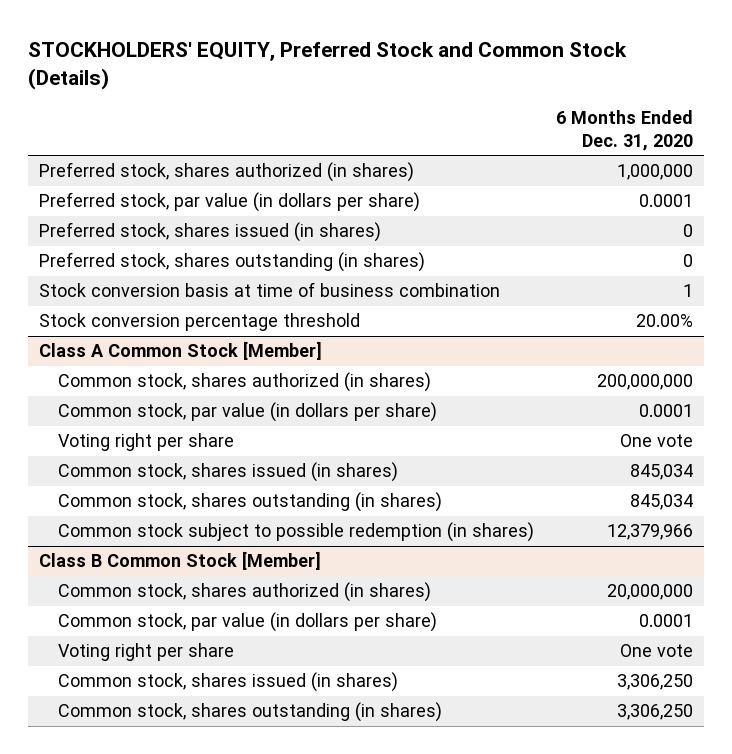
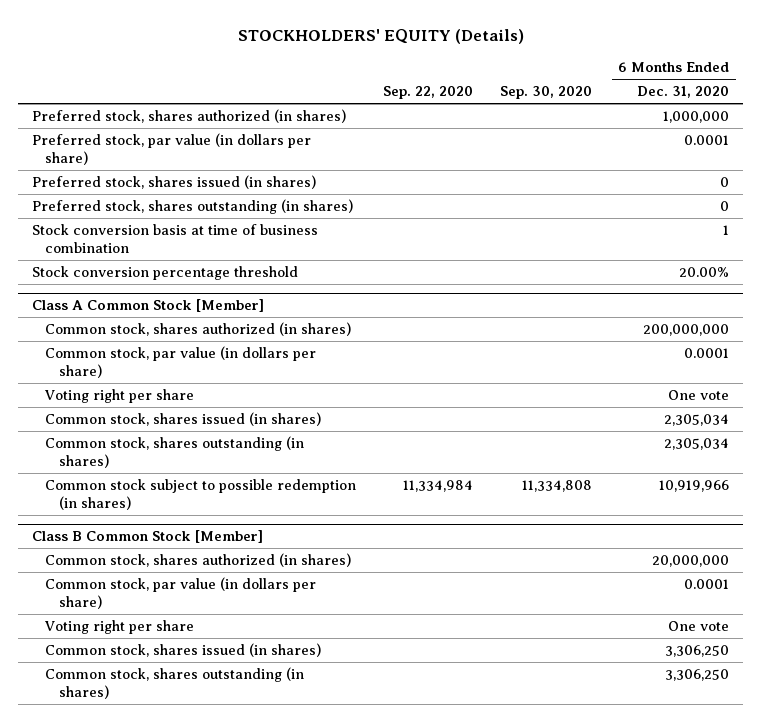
- STOCKHOLDERS' EQUITY, Preferred Stock and Common Stock (Details)
+ STOCKHOLDERS' EQUITY (Details)
- | 6 Months Ended Dec. 31, 2020
+ | Sep. 22, 2020 | Sep. 30, 2020 | 6 Months Ended Dec. 31, 2020
@ Class A Common Stock [Member]
- Common stock, shares issued (in shares) | 845,034
- Common stock, shares outstanding (in shares) | 845,034
- Common stock subject to possible redemption (in shares) | 12,379,966
+ Common stock, shares issued (in shares) | | | 2,305,034
+ Common stock, shares outstanding (in shares) | | | 2,305,034
+ Common stock subject to possible redemption (in shares) | 11,334,984 | 11,334,808 | 10,919,966

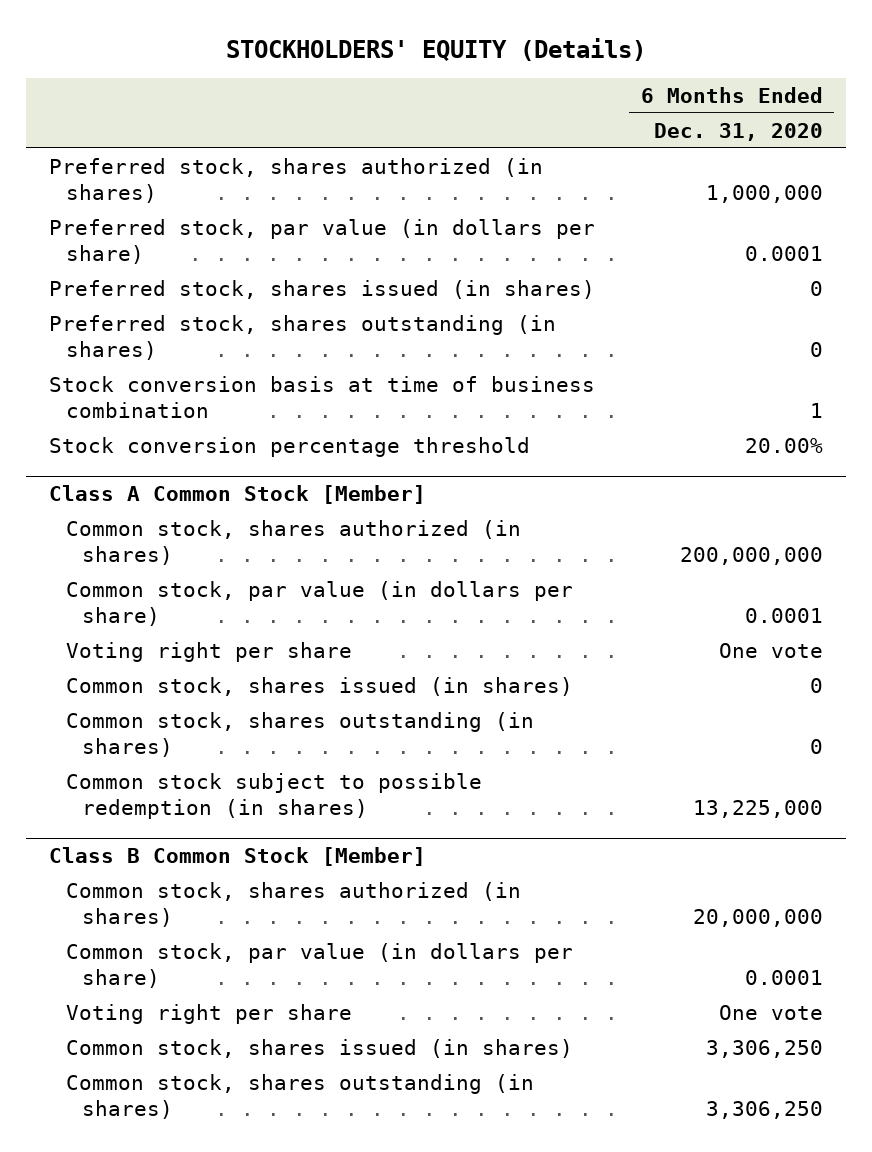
- | Sep. 22, 2020 | Sep. 30, 2020 | 6 Months Ended Dec. 31, 2020
+ | 6 Months Ended Dec. 31, 2020
@ Class A Common Stock [Member]
- Common stock, shares issued (in shares) | | | 2,305,034
- Common stock, shares outstanding (in shares) | | | 2,305,034
- Common stock subject to possible redemption (in shares) | 11,334,984 | 11,334,808 | 10,919,966
+ Common stock, shares issued (in shares) | 0
+ Common stock, shares outstanding (in shares) | 0
+ Common stock subject to possible redemption (in shares) | 13,225,000

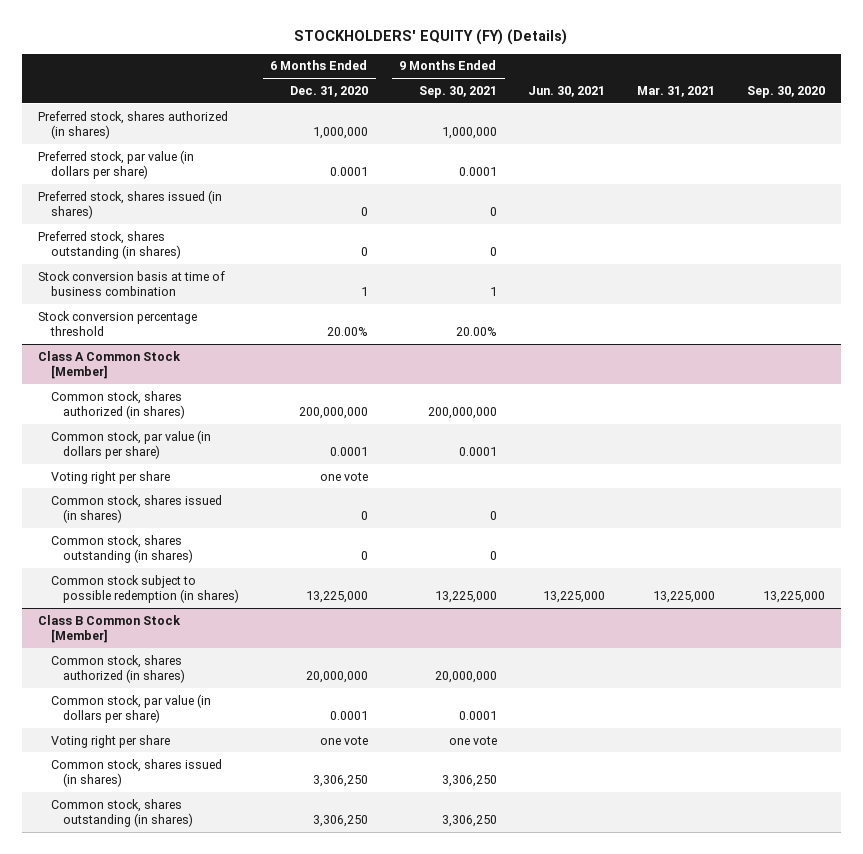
- STOCKHOLDERS' EQUITY (Details)
+ STOCKHOLDERS' EQUITY (FY) (Details)
- | 6 Months Ended Dec. 31, 2020
+ | 6 Months Ended Dec. 31, 2020 | 9 Months Ended Sep. 30, 2021 | Jun. 30, 2021 | Mar. 31, 2021 | Sep. 30, 2020
@ Class A Common Stock [Member]
- Voting right per share | One vote
+ Voting right per share | one vote | | | |
@ Class B Common Stock [Member]
- Voting right per share | One vote
+ Voting right per share | one vote | one vote | | |

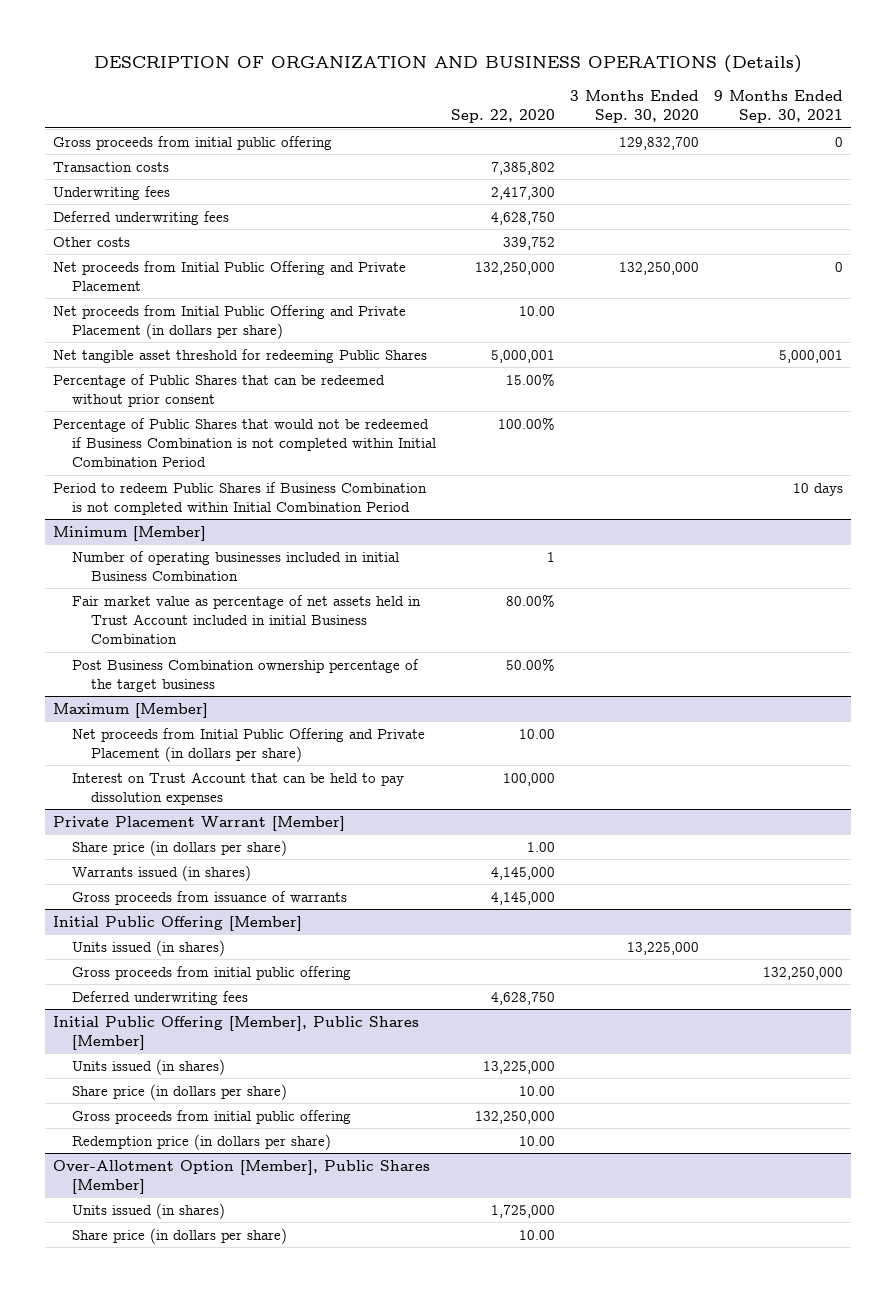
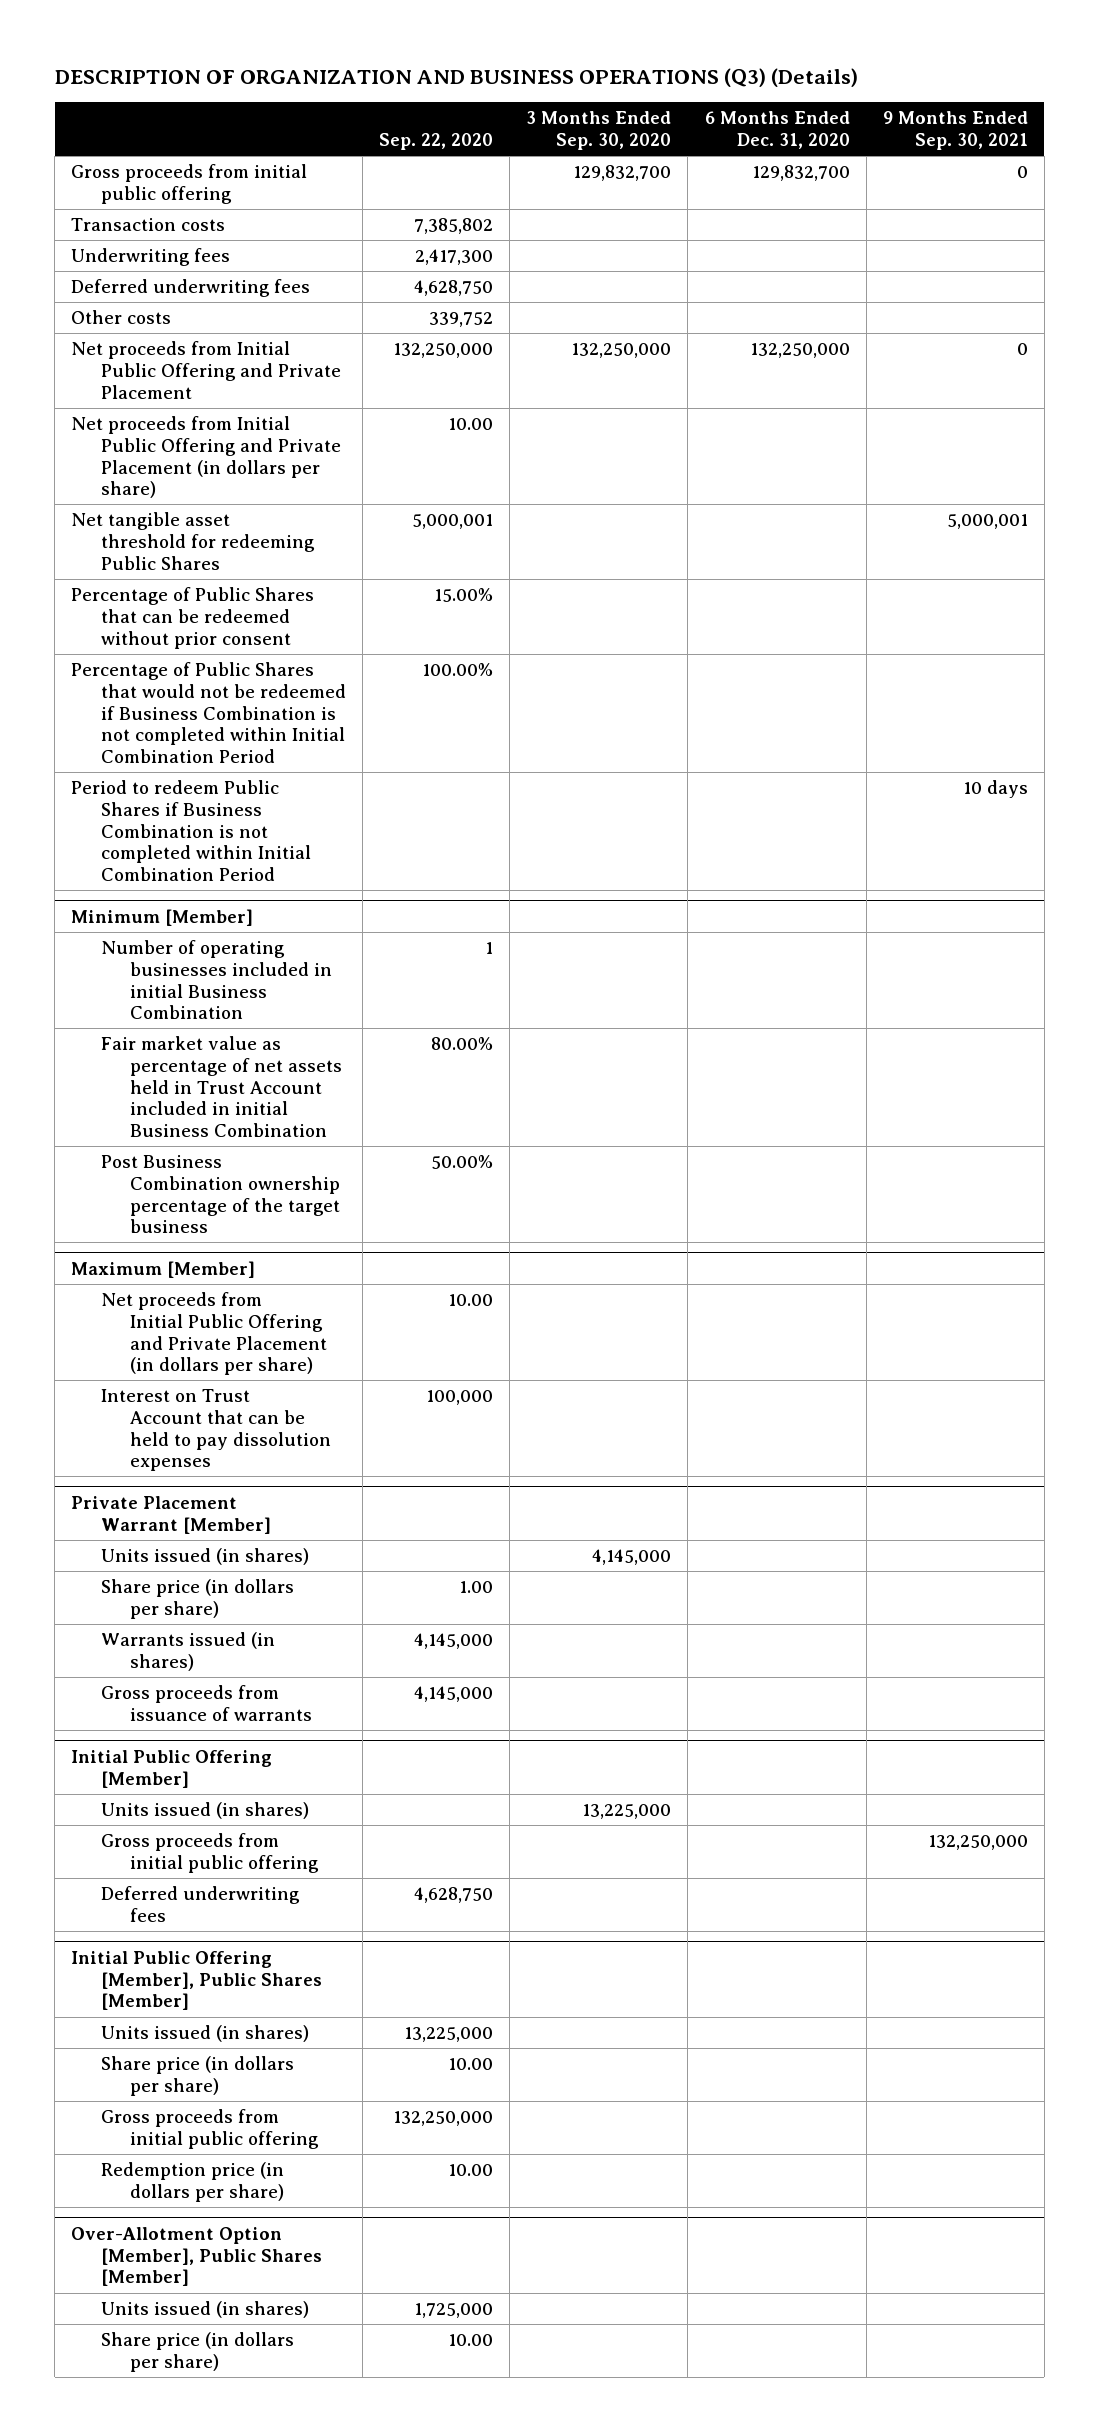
- DESCRIPTION OF ORGANIZATION AND BUSINESS OPERATIONS (Details)
+ DESCRIPTION OF ORGANIZATION AND BUSINESS OPERATIONS (Q3) (Details)
- | Sep. 22, 2020 | 3 Months Ended Sep. 30, 2020 | 9 Months Ended Sep. 30, 2021
+ | Sep. 22, 2020 | 3 Months Ended Sep. 30, 2020 | 6 Months Ended Dec. 31, 2020 | 9 Months Ended Sep. 30, 2021
@ Private Placement Warrant [Member]
+ Units issued (in shares) | | 4,145,000 | |

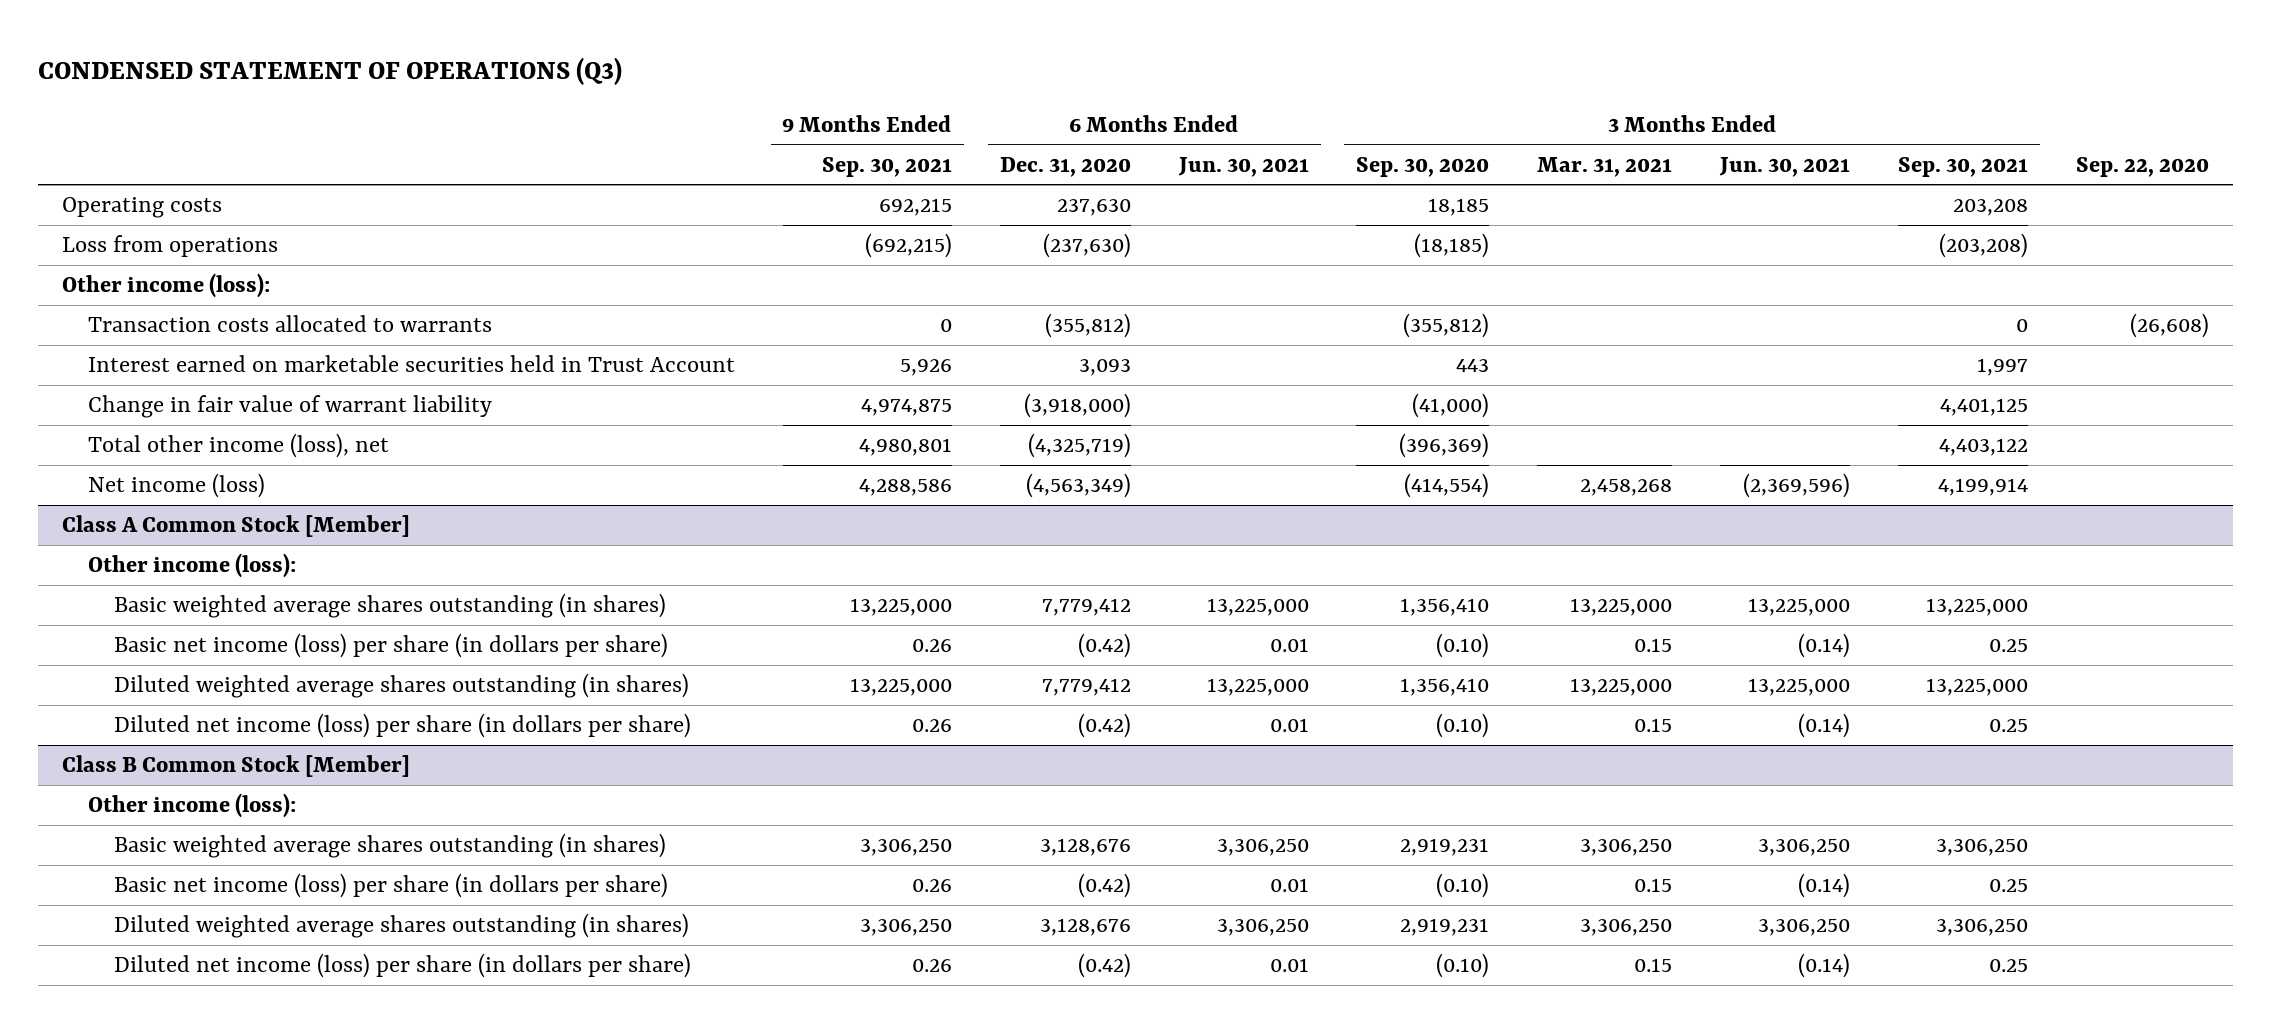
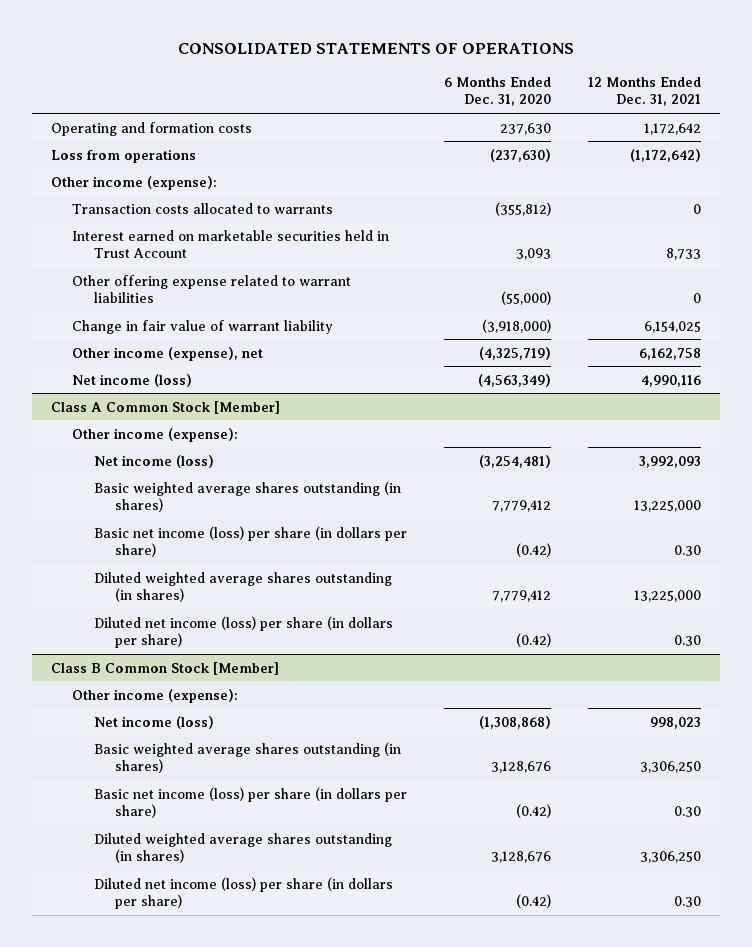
- CONDENSED STATEMENT OF OPERATIONS (Q3)
+ CONSOLIDATED STATEMENTS OF OPERATIONS
- | 9 Months Ended Sep. 30, 2021 | 6 Months Ended Dec. 31, 2020 | 6 Months Ended Jun. 30, 2021 | 3 Months Ended Sep. 30, 2020 | 3 Months Ended Mar. 31, 2021 | 3 Months Ended Jun. 30, 2021 | 3 Months Ended Sep. 30, 2021 | Sep. 22, 2020
+ | 6 Months Ended Dec. 31, 2020 | 12 Months Ended Dec. 31, 2021
- Operating costs | 692,215 | 237,630 | | 18,185 | | | 203,208 |
+ Operating and formation costs | 237,630 | 1,172,642
- Other income (loss):
+ Other income (expense):
+ Other offering expense related to warrant liabilities | (55,000) | 0
- Total other income (loss), net | 4,980,801 | (4,325,719) | | (396,369) | | | 4,403,122 |
+ Other income (expense), net | (4,325,719) | 6,162,758
@ Class A Common Stock [Member]
- Other income (loss):
+ Other income (expense):
+ Net income (loss) | (3,254,481) | 3,992,093
@ Class B Common Stock [Member]
- Other income (loss):
+ Other income (expense):
+ Net income (loss) | (1,308,868) | 998,023

